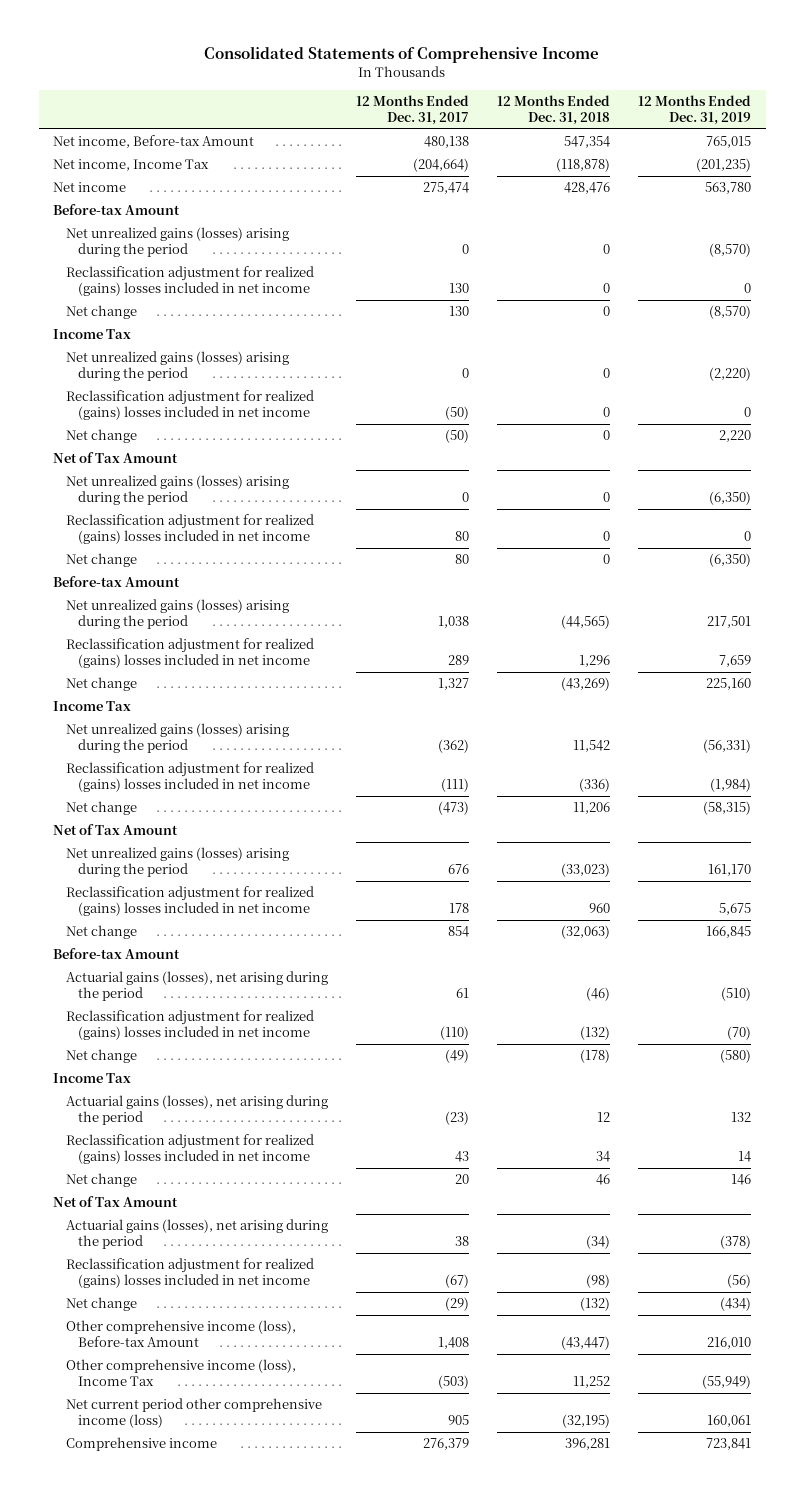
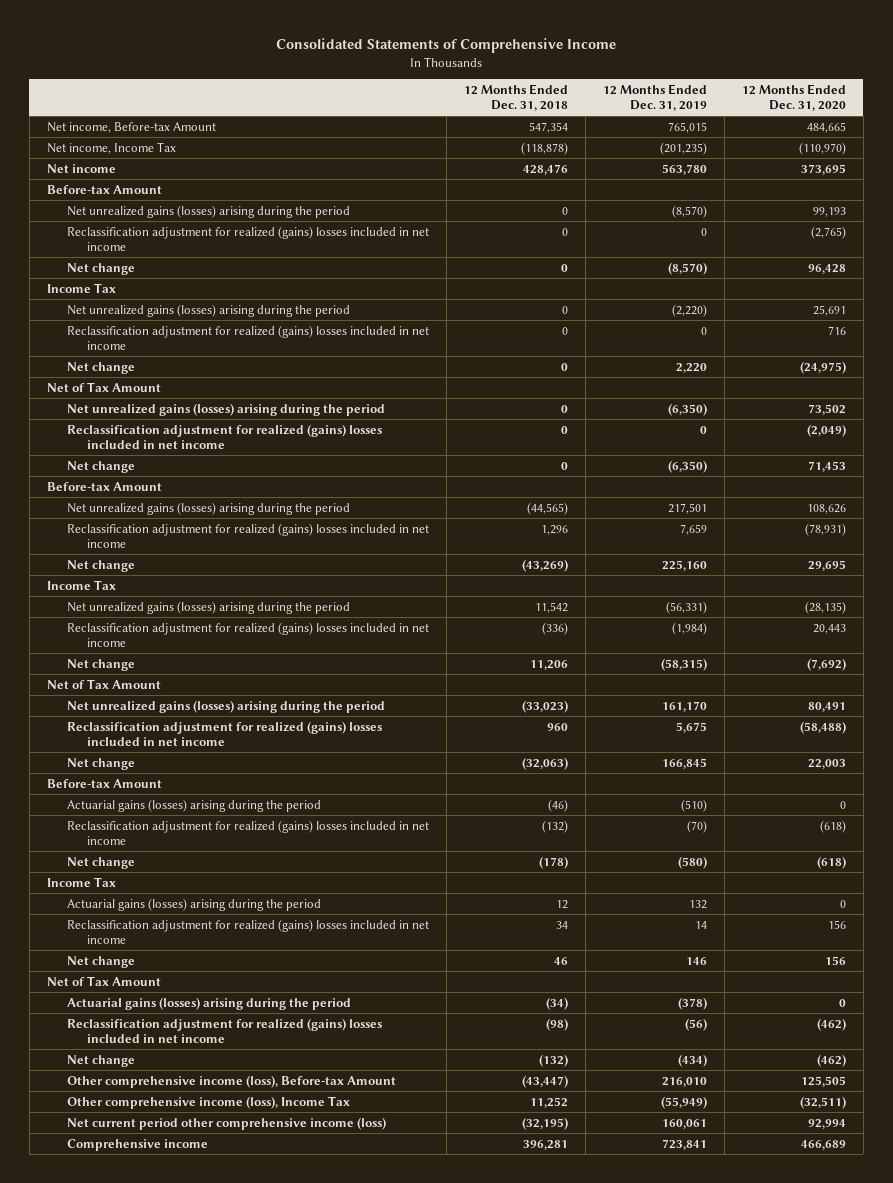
- | 12 Months Ended Dec. 31, 2017 | 12 Months Ended Dec. 31, 2018 | 12 Months Ended Dec. 31, 2019
+ | 12 Months Ended Dec. 31, 2018 | 12 Months Ended Dec. 31, 2019 | 12 Months Ended Dec. 31, 2020
- Actuarial gains (losses), net arising during the period | 61 | (46) | (510)
+ Actuarial gains (losses) arising during the period | (46) | (510) | 0
- Actuarial gains (losses), net arising during the period | (23) | 12 | 132
+ Actuarial gains (losses) arising during the period | 12 | 132 | 0
- Actuarial gains (losses), net arising during the period | 38 | (34) | (378)
+ Actuarial gains (losses) arising during the period | (34) | (378) | 0

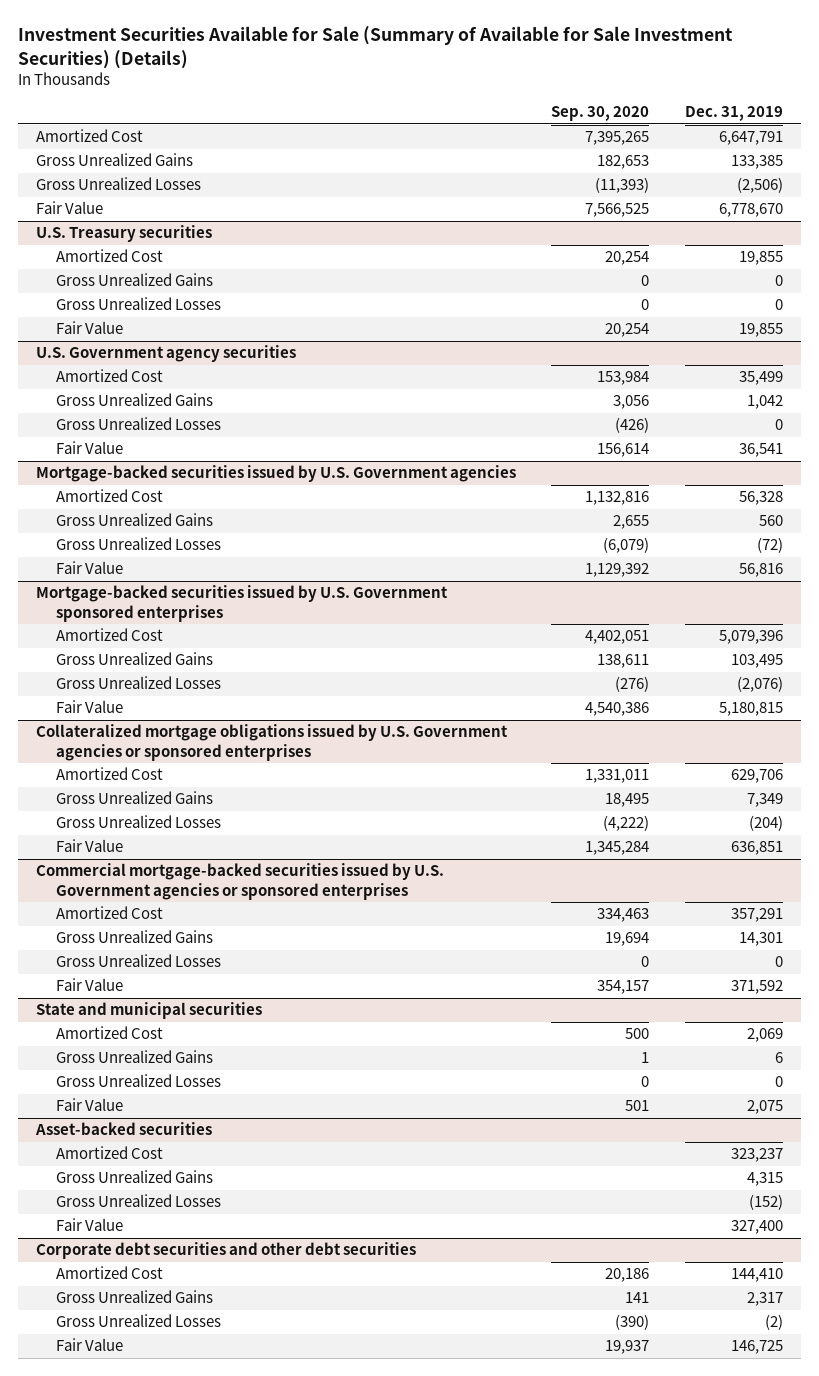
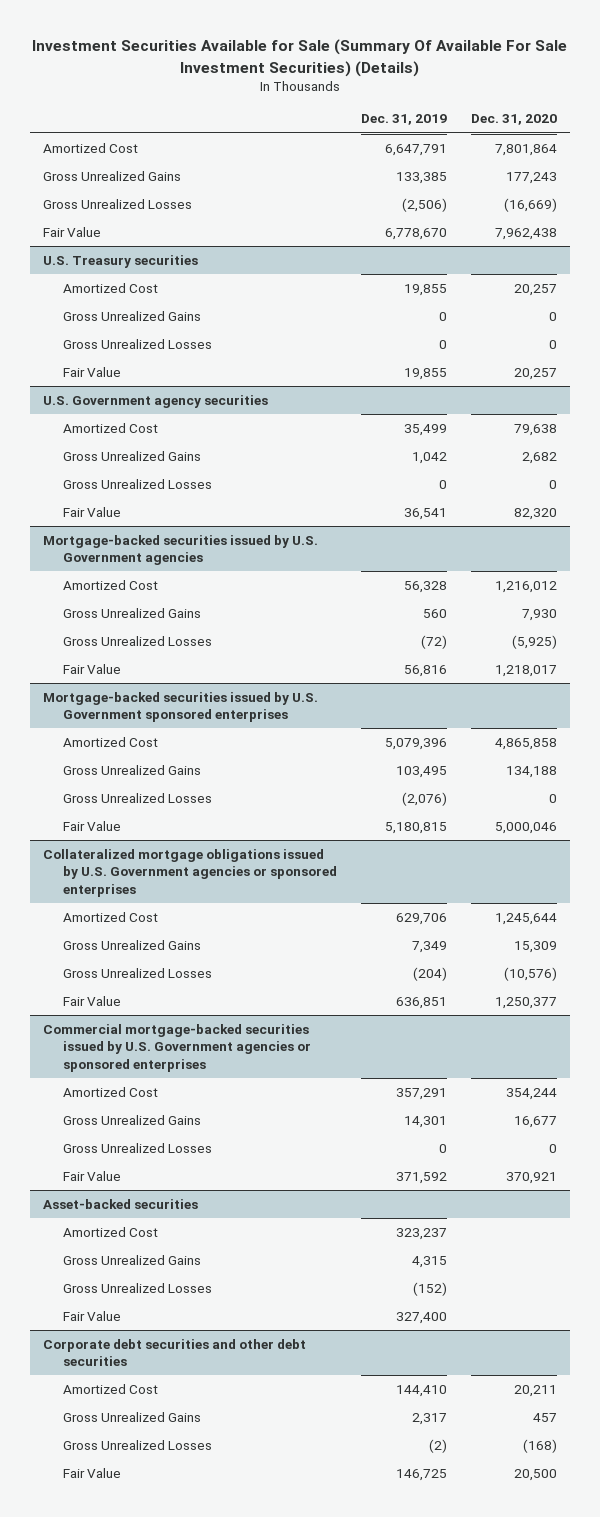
- Investment Securities Available for Sale (Summary of Available for Sale Investment Securities) (Details)
+ Investment Securities Available for Sale (Summary Of Available For Sale Investment Securities) (Details)
- | Sep. 30, 2020 | Dec. 31, 2019
+ | Dec. 31, 2019 | Dec. 31, 2020
- State and municipal securities
- Amortized Cost | 500 | 2,069
- Gross Unrealized Gains | 1 | 6
- Gross Unrealized Losses | 0 | 0
- Fair Value | 501 | 2,075

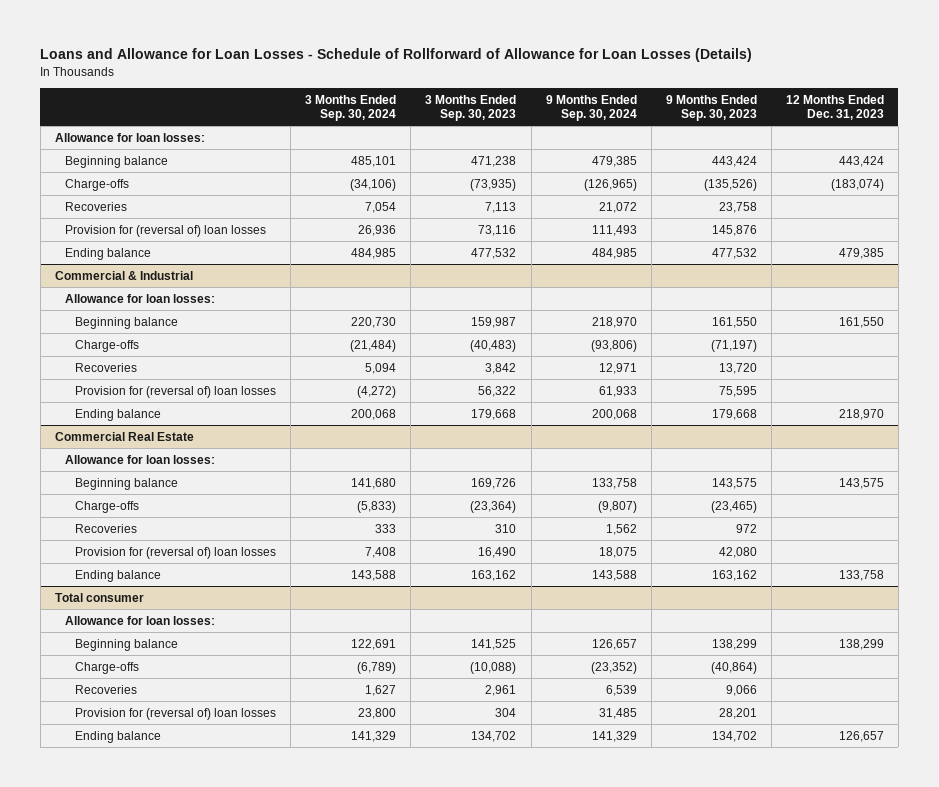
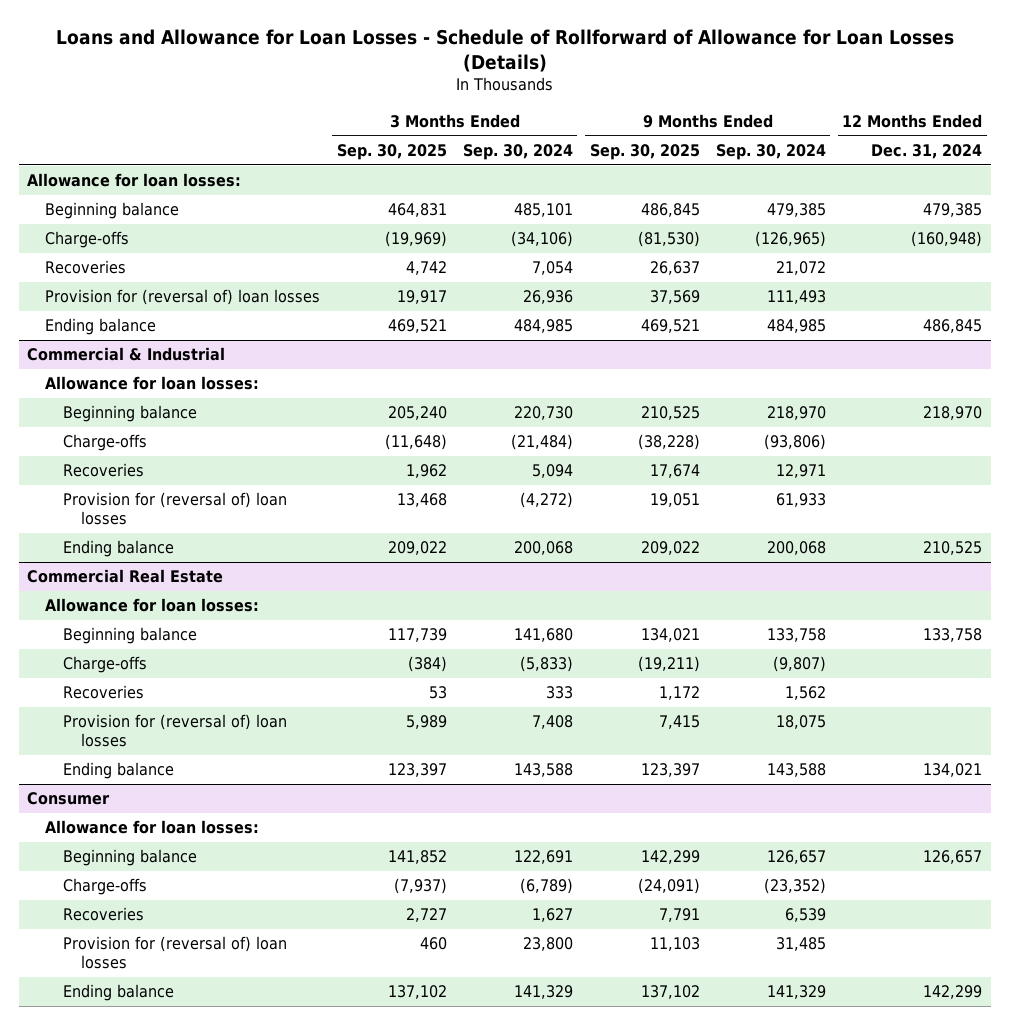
- | 3 Months Ended Sep. 30, 2024 | 3 Months Ended Sep. 30, 2023 | 9 Months Ended Sep. 30, 2024 | 9 Months Ended Sep. 30, 2023 | 12 Months Ended Dec. 31, 2023
+ | 3 Months Ended Sep. 30, 2025 | 3 Months Ended Sep. 30, 2024 | 9 Months Ended Sep. 30, 2025 | 9 Months Ended Sep. 30, 2024 | 12 Months Ended Dec. 31, 2024
- Total consumer
+ Consumer

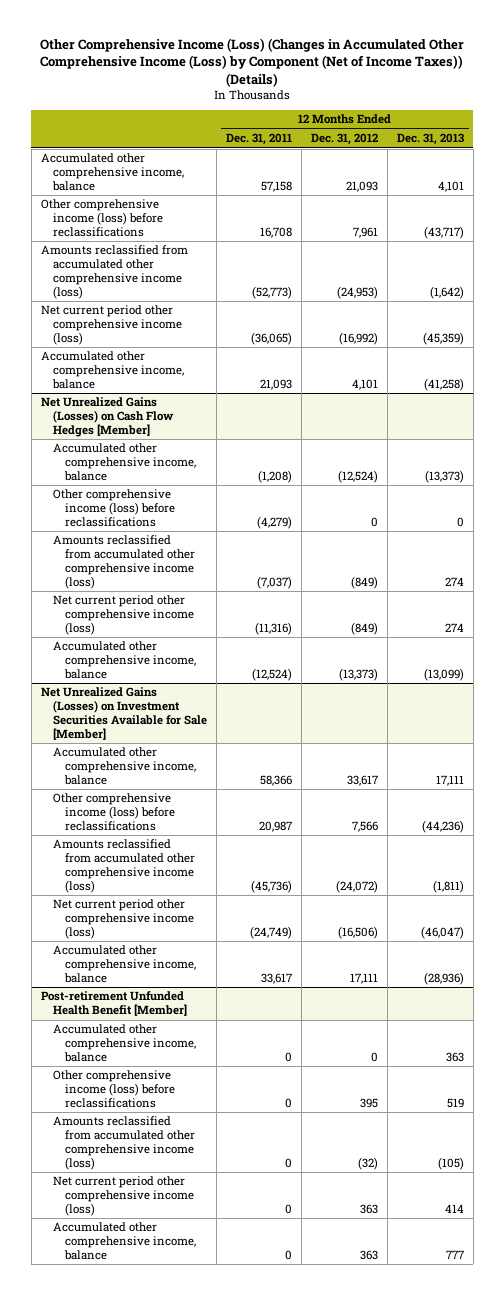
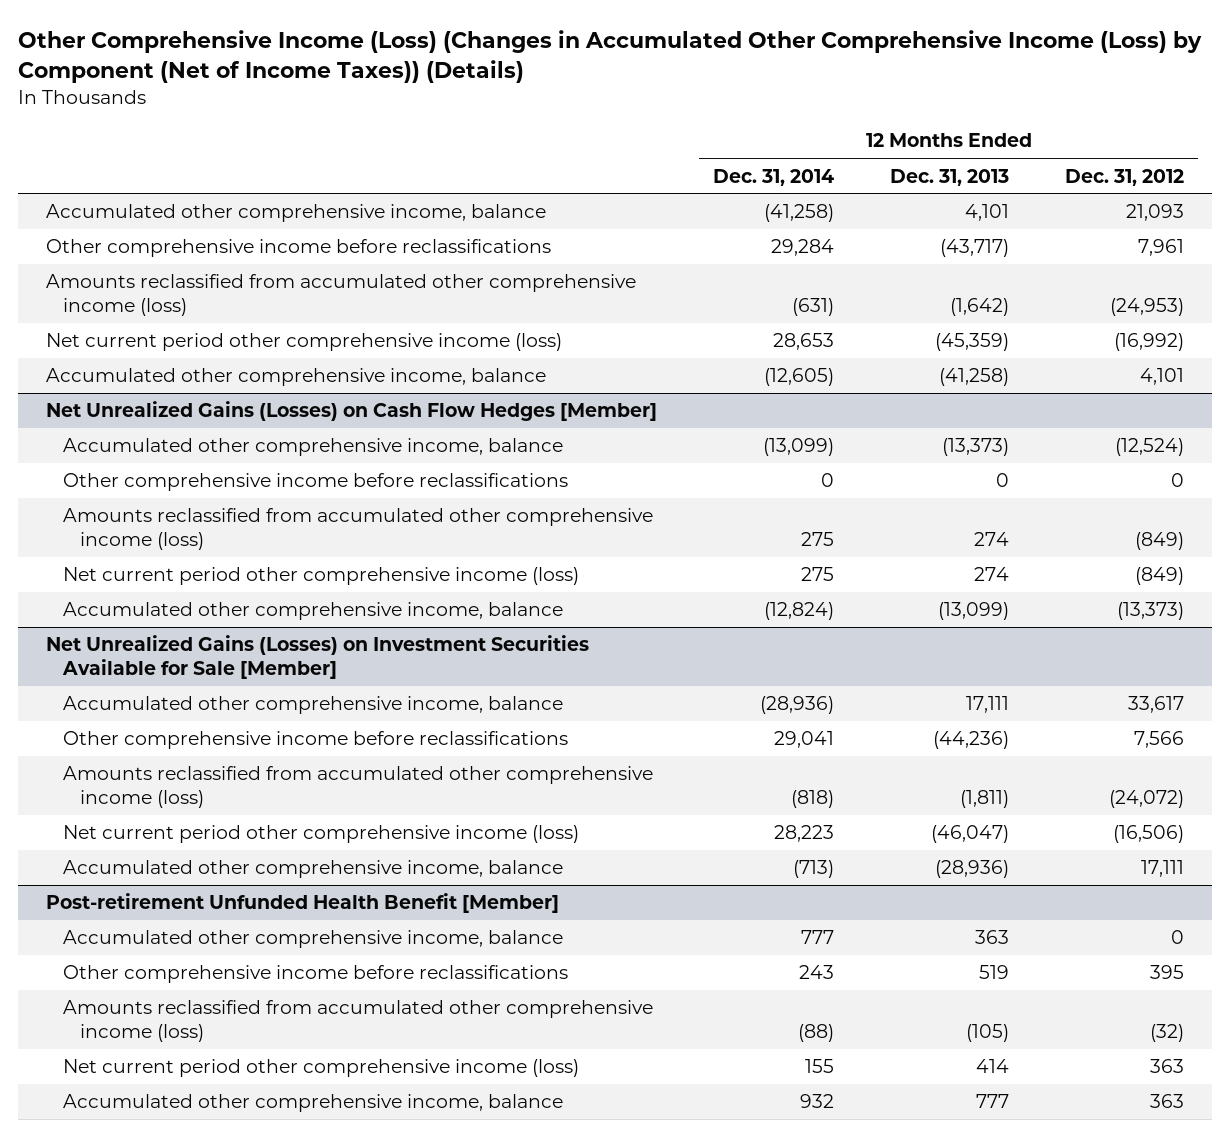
- | 12 Months Ended Dec. 31, 2011 | 12 Months Ended Dec. 31, 2012 | 12 Months Ended Dec. 31, 2013
+ | 12 Months Ended Dec. 31, 2014 | 12 Months Ended Dec. 31, 2013 | 12 Months Ended Dec. 31, 2012
- Other comprehensive income (loss) before reclassifications | 16,708 | 7,961 | (43,717)
+ Other comprehensive income before reclassifications | 29,284 | (43,717) | 7,961
@ Net Unrealized Gains (Losses) on Cash Flow Hedges [Member]
- Other comprehensive income (loss) before reclassifications | (4,279) | 0 | 0
+ Other comprehensive income before reclassifications | 0 | 0 | 0
@ Net Unrealized Gains (Losses) on Investment Securities Available for Sale [Member]
- Other comprehensive income (loss) before reclassifications | 20,987 | 7,566 | (44,236)
+ Other comprehensive income before reclassifications | 29,041 | (44,236) | 7,566
@ Post-retirement Unfunded Health Benefit [Member]
- Other comprehensive income (loss) before reclassifications | 0 | 395 | 519
+ Other comprehensive income before reclassifications | 243 | 519 | 395

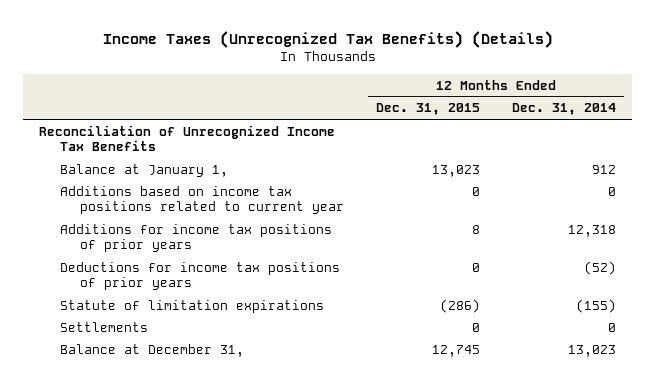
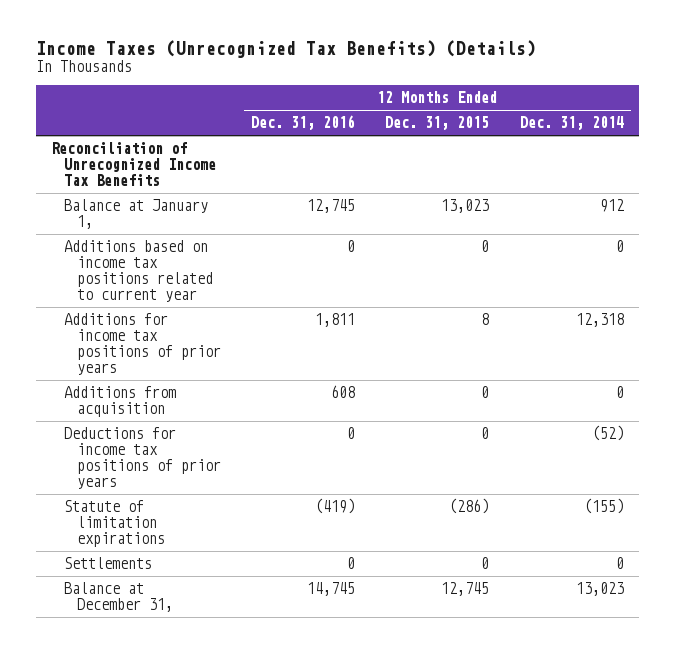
- | 12 Months Ended Dec. 31, 2015 | 12 Months Ended Dec. 31, 2014
+ | 12 Months Ended Dec. 31, 2016 | 12 Months Ended Dec. 31, 2015 | 12 Months Ended Dec. 31, 2014
+ Additions from acquisition | 608 | 0 | 0

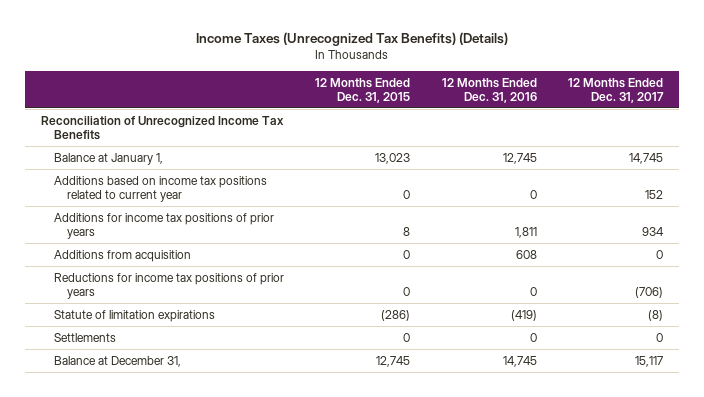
- | 12 Months Ended Dec. 31, 2016 | 12 Months Ended Dec. 31, 2015 | 12 Months Ended Dec. 31, 2014
+ | 12 Months Ended Dec. 31, 2015 | 12 Months Ended Dec. 31, 2016 | 12 Months Ended Dec. 31, 2017
- Deductions for income tax positions of prior years | 0 | 0 | (52)
+ Reductions for income tax positions of prior years | 0 | 0 | (706)

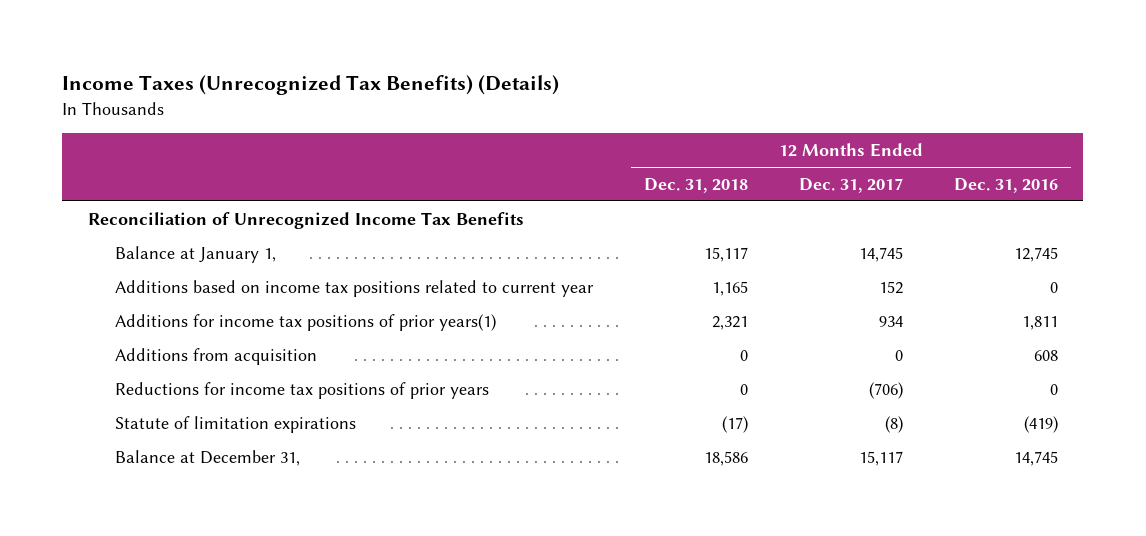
- | 12 Months Ended Dec. 31, 2015 | 12 Months Ended Dec. 31, 2016 | 12 Months Ended Dec. 31, 2017
+ | 12 Months Ended Dec. 31, 2018 | 12 Months Ended Dec. 31, 2017 | 12 Months Ended Dec. 31, 2016
- Additions for income tax positions of prior years | 8 | 1,811 | 934
+ Additions for income tax positions of prior years(1) | 2,321 | 934 | 1,811
- Settlements | 0 | 0 | 0

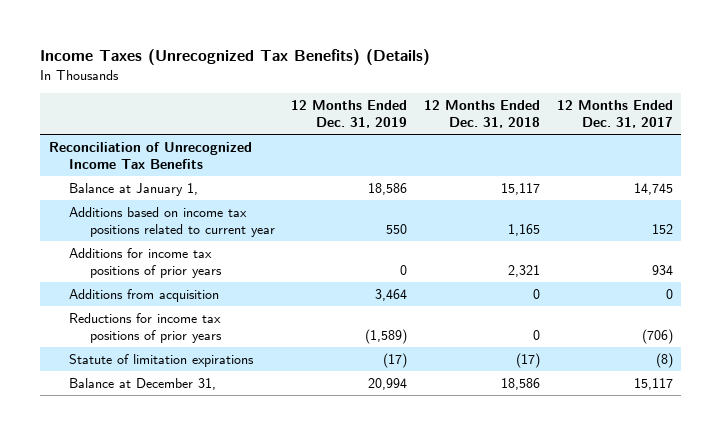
- | 12 Months Ended Dec. 31, 2018 | 12 Months Ended Dec. 31, 2017 | 12 Months Ended Dec. 31, 2016
+ | 12 Months Ended Dec. 31, 2019 | 12 Months Ended Dec. 31, 2018 | 12 Months Ended Dec. 31, 2017
- Additions for income tax positions of prior years(1) | 2,321 | 934 | 1,811
+ Additions for income tax positions of prior years | 0 | 2,321 | 934

